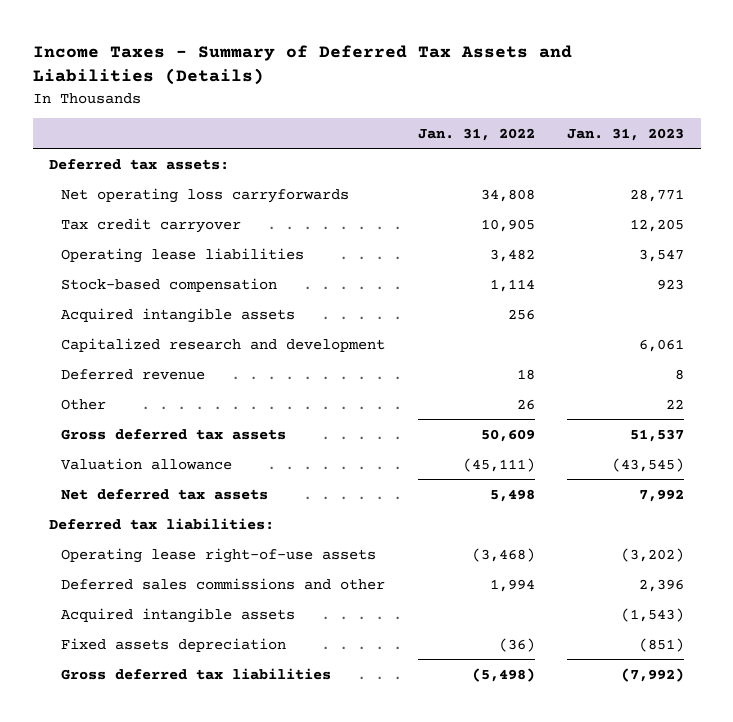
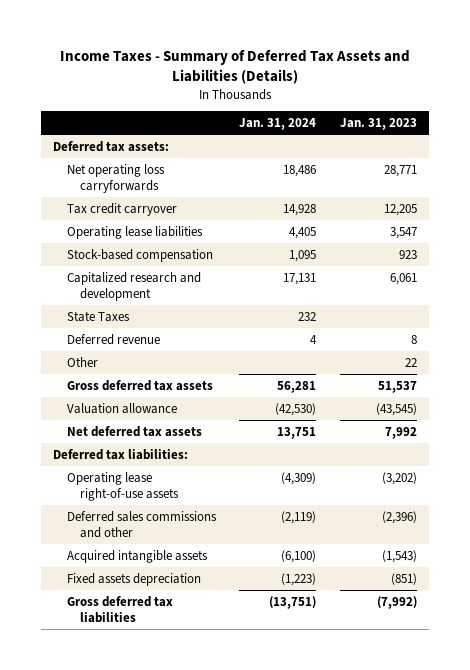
- | Jan. 31, 2022 | Jan. 31, 2023
+ | Jan. 31, 2024 | Jan. 31, 2023
- Acquired intangible assets | 256 |
+ State Taxes | 232 |
- Deferred sales commissions and other | 1,994 | 2,396
+ Deferred sales commissions and other | (2,119) | (2,396)

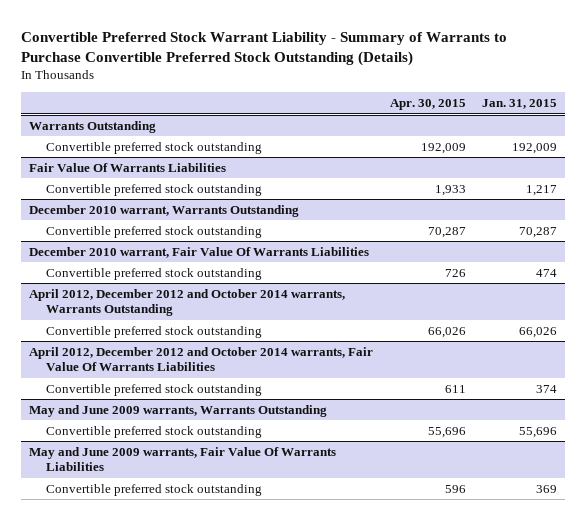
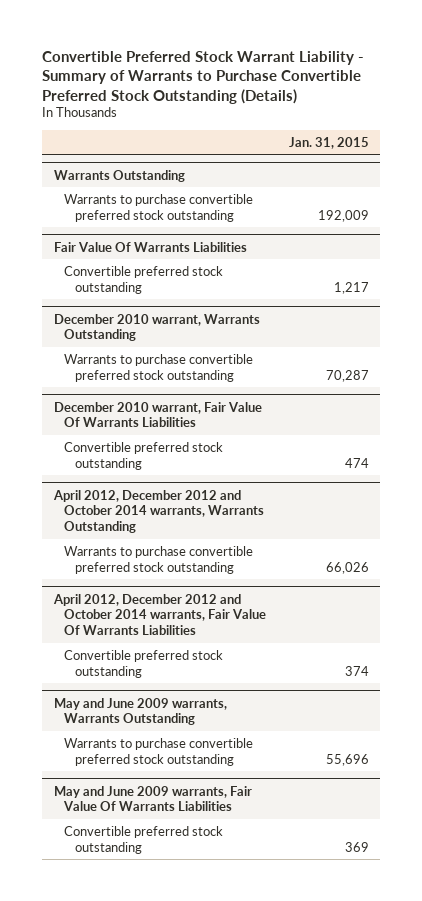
- | Apr. 30, 2015 | Jan. 31, 2015
+ | Jan. 31, 2015
@ Warrants Outstanding
- Convertible preferred stock outstanding | 192,009 | 192,009
+ Warrants to purchase convertible preferred stock outstanding | 192,009
@ December 2010 warrant, Warrants Outstanding
- Convertible preferred stock outstanding | 70,287 | 70,287
+ Warrants to purchase convertible preferred stock outstanding | 70,287
@ April 2012, December 2012 and October 2014 warrants, Warrants Outstanding
- Convertible preferred stock outstanding | 66,026 | 66,026
+ Warrants to purchase convertible preferred stock outstanding | 66,026
@ May and June 2009 warrants, Warrants Outstanding
- Convertible preferred stock outstanding | 55,696 | 55,696
+ Warrants to purchase convertible preferred stock outstanding | 55,696

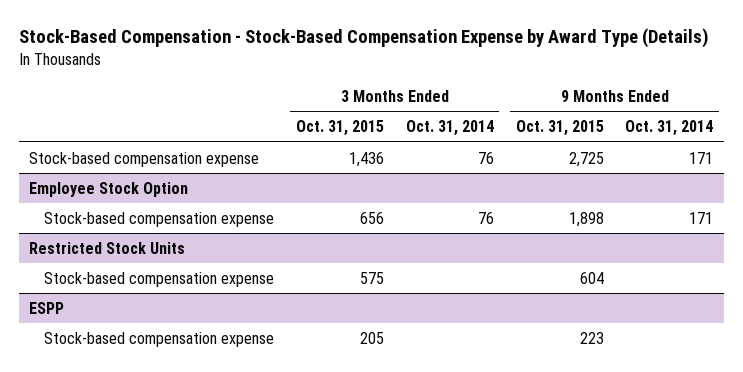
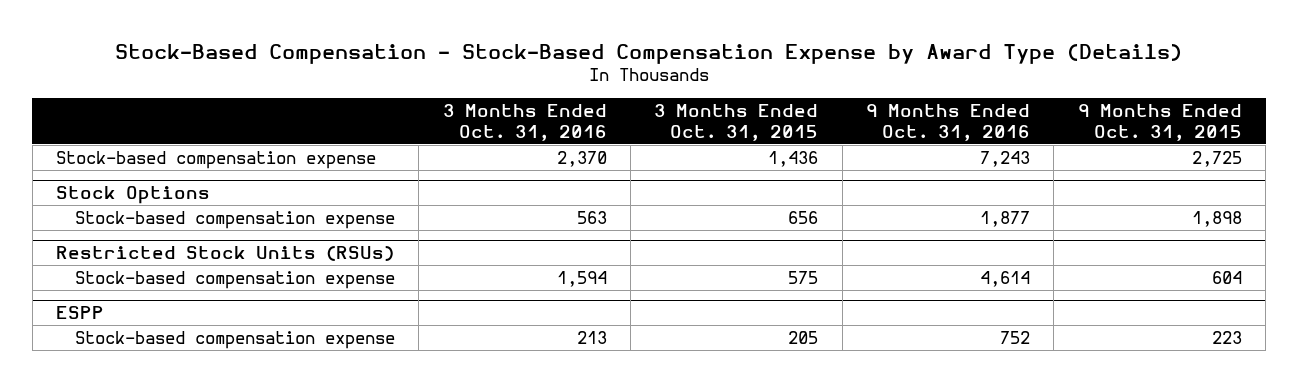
- | 3 Months Ended Oct. 31, 2015 | 3 Months Ended Oct. 31, 2014 | 9 Months Ended Oct. 31, 2015 | 9 Months Ended Oct. 31, 2014
+ | 3 Months Ended Oct. 31, 2016 | 3 Months Ended Oct. 31, 2015 | 9 Months Ended Oct. 31, 2016 | 9 Months Ended Oct. 31, 2015
- Employee Stock Option
+ Stock Options
- Restricted Stock Units
+ Restricted Stock Units (RSUs)

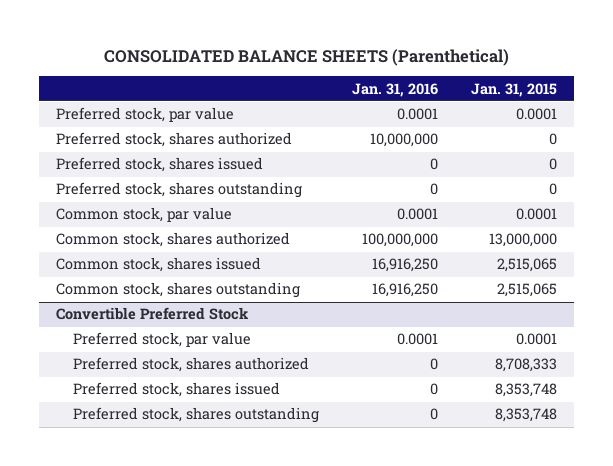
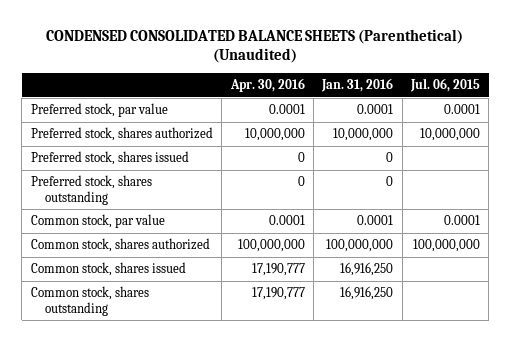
- CONSOLIDATED BALANCE SHEETS (Parenthetical)
+ CONDENSED CONSOLIDATED BALANCE SHEETS (Parenthetical) (Unaudited)
- | Jan. 31, 2016 | Jan. 31, 2015
+ | Apr. 30, 2016 | Jan. 31, 2016 | Jul. 06, 2015
- Convertible Preferred Stock
- Preferred stock, par value | 0.0001 | 0.0001
- Preferred stock, shares authorized | 0 | 8,708,333
- Preferred stock, shares issued | 0 | 8,353,748
- Preferred stock, shares outstanding | 0 | 8,353,748

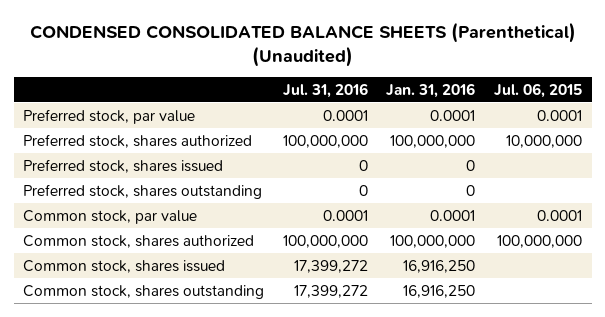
- | Apr. 30, 2016 | Jan. 31, 2016 | Jul. 06, 2015
+ | Jul. 31, 2016 | Jan. 31, 2016 | Jul. 06, 2015
- Preferred stock, shares authorized | 10,000,000 | 10,000,000 | 10,000,000
+ Preferred stock, shares authorized | 100,000,000 | 100,000,000 | 10,000,000

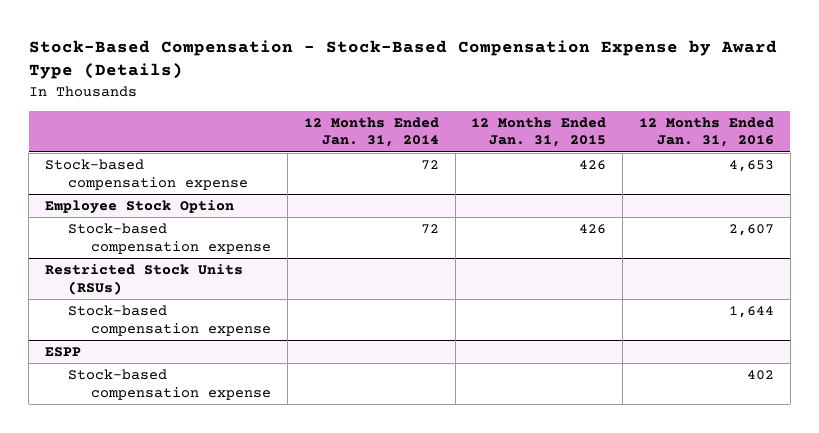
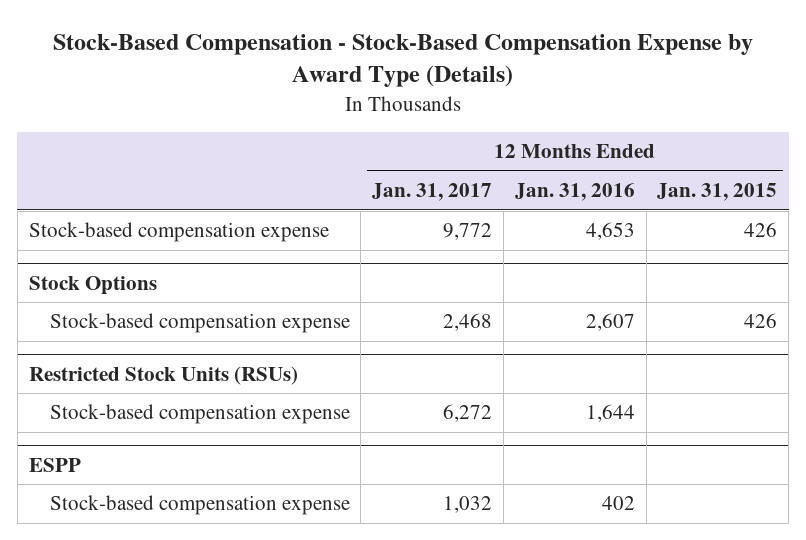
- | 12 Months Ended Jan. 31, 2014 | 12 Months Ended Jan. 31, 2015 | 12 Months Ended Jan. 31, 2016
+ | 12 Months Ended Jan. 31, 2017 | 12 Months Ended Jan. 31, 2016 | 12 Months Ended Jan. 31, 2015
- Employee Stock Option
+ Stock Options

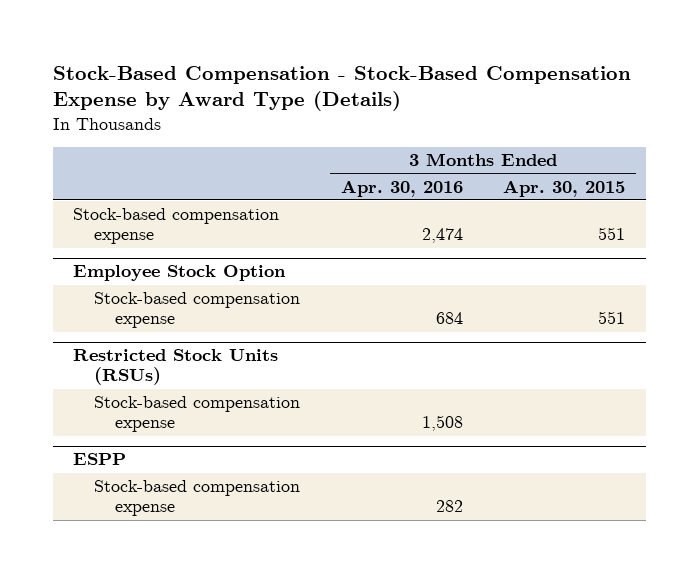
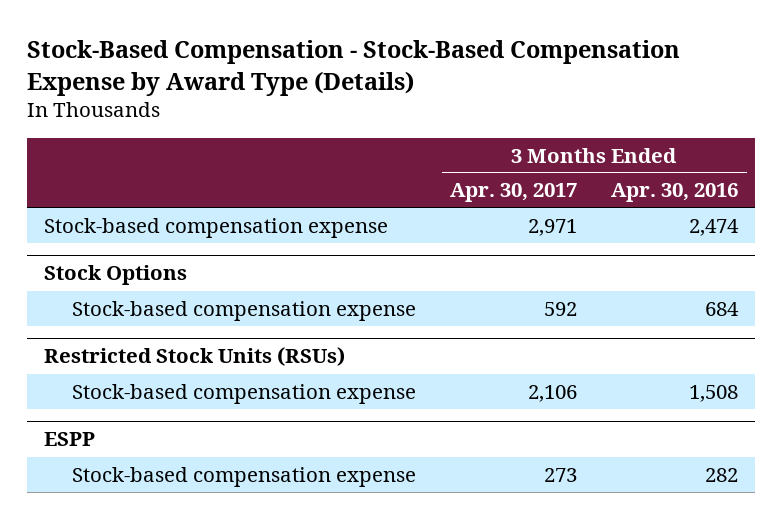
- | 3 Months Ended Apr. 30, 2016 | 3 Months Ended Apr. 30, 2015
+ | 3 Months Ended Apr. 30, 2017 | 3 Months Ended Apr. 30, 2016
- Employee Stock Option
+ Stock Options

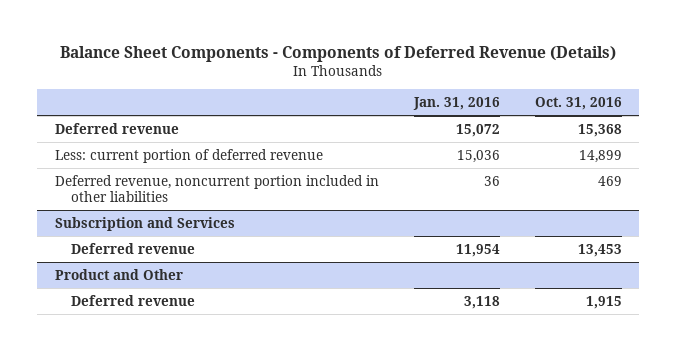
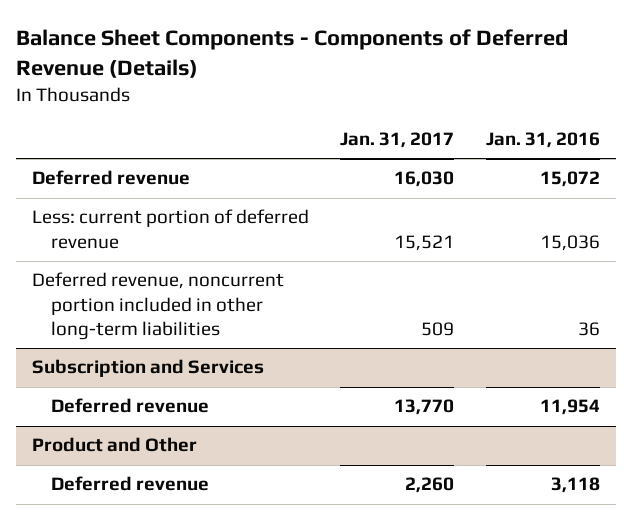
- | Jan. 31, 2016 | Oct. 31, 2016
+ | Jan. 31, 2017 | Jan. 31, 2016
- Deferred revenue, noncurrent portion included in other liabilities | 36 | 469
+ Deferred revenue, noncurrent portion included in other long-term liabilities | 509 | 36

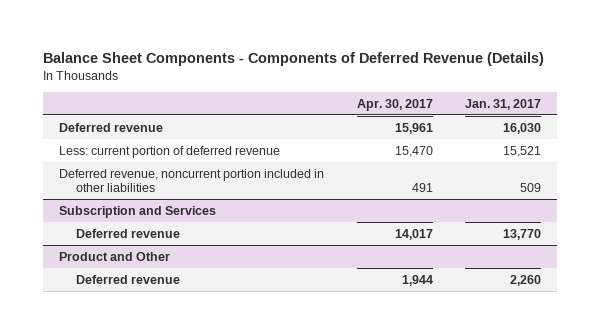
- | Jan. 31, 2017 | Jan. 31, 2016
+ | Apr. 30, 2017 | Jan. 31, 2017
- Deferred revenue, noncurrent portion included in other long-term liabilities | 509 | 36
+ Deferred revenue, noncurrent portion included in other liabilities | 491 | 509

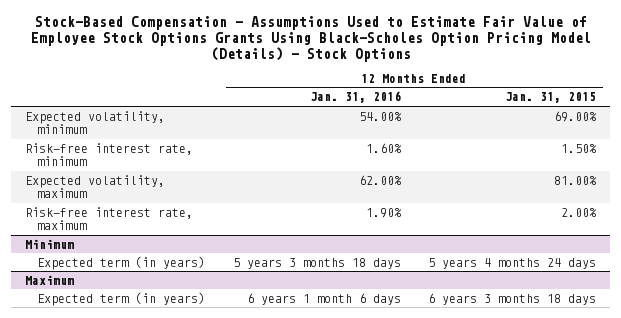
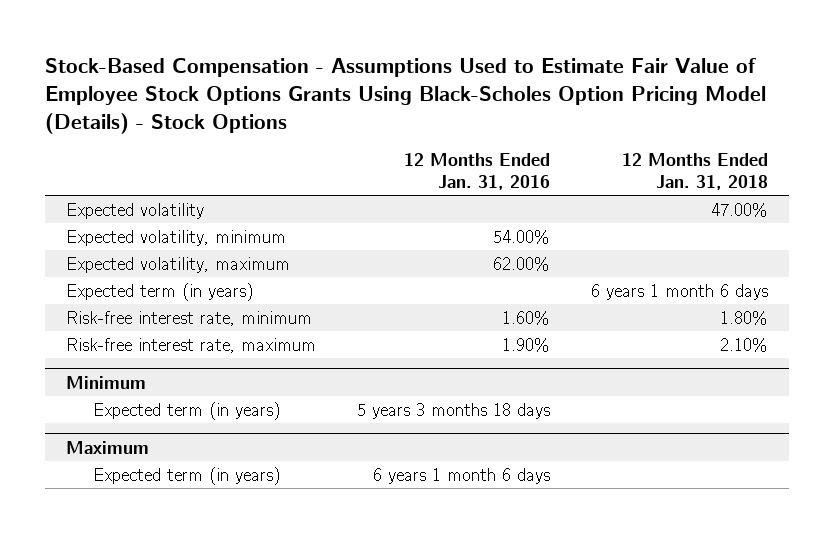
- | 12 Months Ended Jan. 31, 2016 | 12 Months Ended Jan. 31, 2015
+ | 12 Months Ended Jan. 31, 2016 | 12 Months Ended Jan. 31, 2018
+ Expected volatility | | 47.00%
+ Expected term (in years) | | 6 years 1 month 6 days
moved down: Risk-free interest rate, minimum | 1.60% | 1.80%

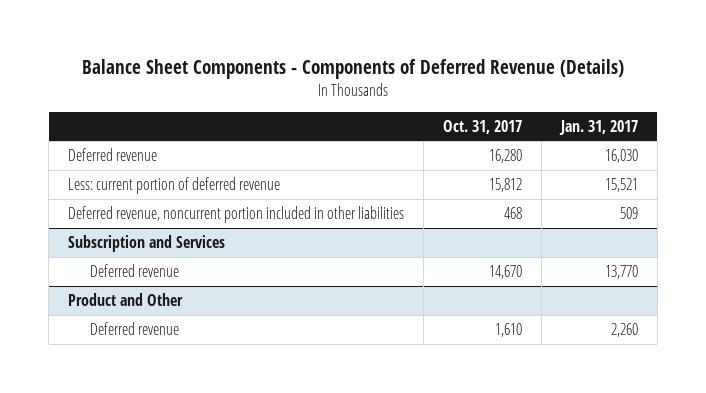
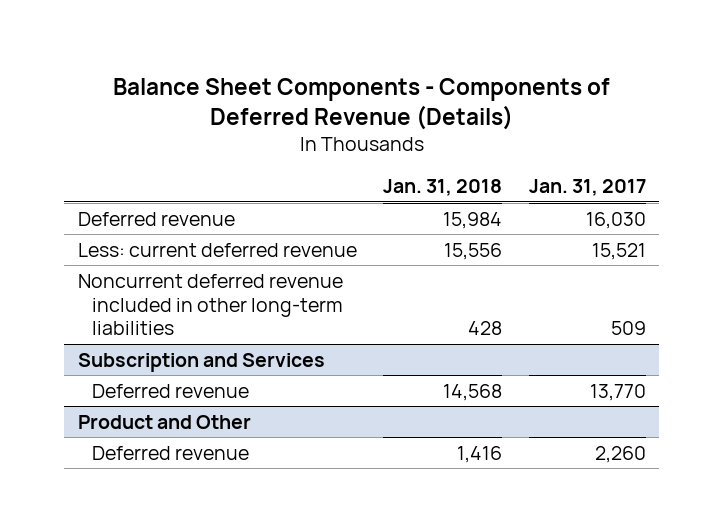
- | Oct. 31, 2017 | Jan. 31, 2017
+ | Jan. 31, 2018 | Jan. 31, 2017
- Less: current portion of deferred revenue | 15,812 | 15,521
- Deferred revenue, noncurrent portion included in other liabilities | 468 | 509
+ Less: current deferred revenue | 15,556 | 15,521
+ Noncurrent deferred revenue included in other long-term liabilities | 428 | 509

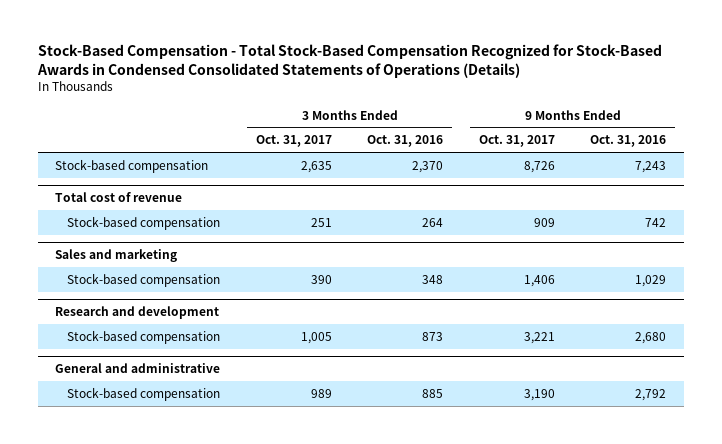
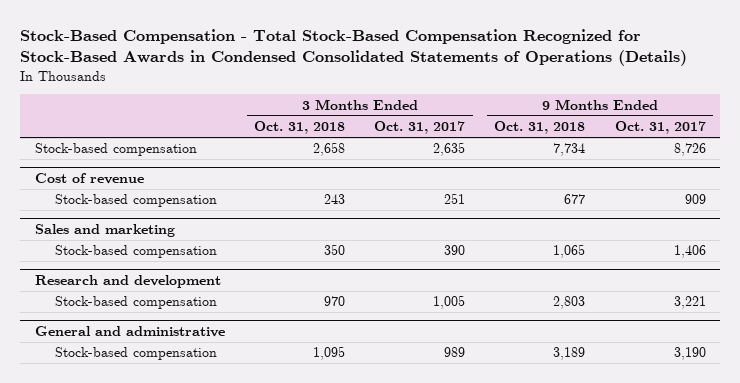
- | 3 Months Ended Oct. 31, 2017 | 3 Months Ended Oct. 31, 2016 | 9 Months Ended Oct. 31, 2017 | 9 Months Ended Oct. 31, 2016
+ | 3 Months Ended Oct. 31, 2018 | 3 Months Ended Oct. 31, 2017 | 9 Months Ended Oct. 31, 2018 | 9 Months Ended Oct. 31, 2017
- Total cost of revenue
+ Cost of revenue

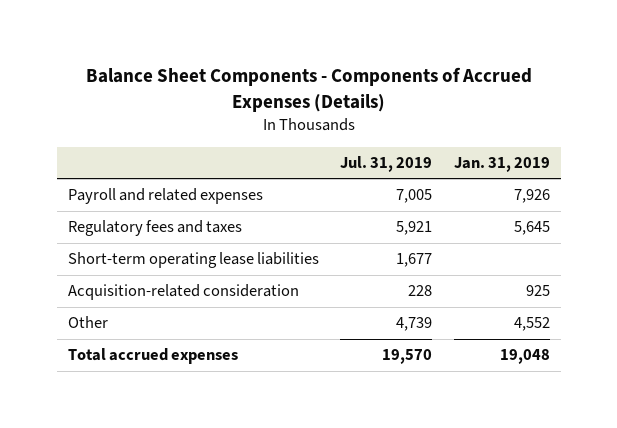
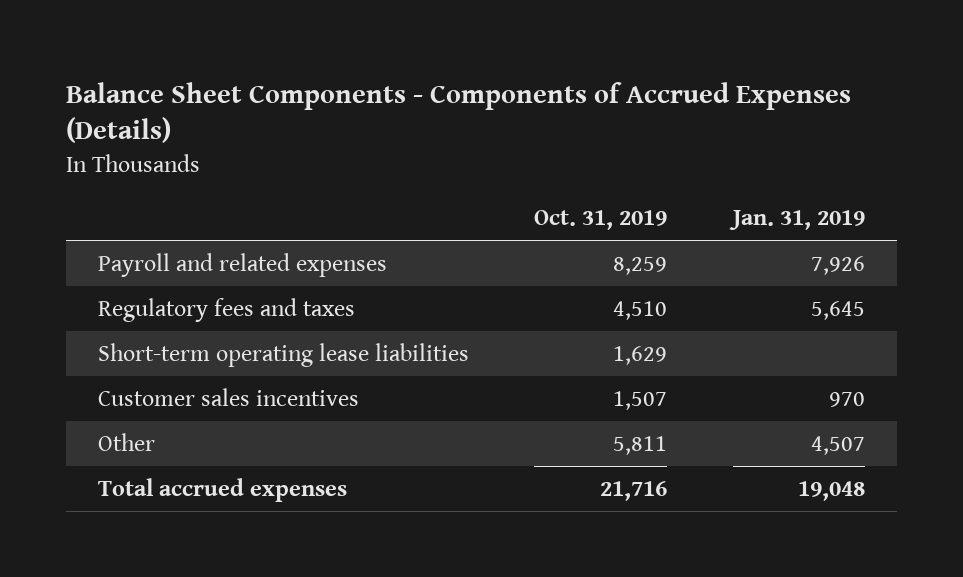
- | Jul. 31, 2019 | Jan. 31, 2019
+ | Oct. 31, 2019 | Jan. 31, 2019
- Acquisition-related consideration | 228 | 925
- Other | 4,739 | 4,552
+ Customer sales incentives | 1,507 | 970
+ Other | 5,811 | 4,507

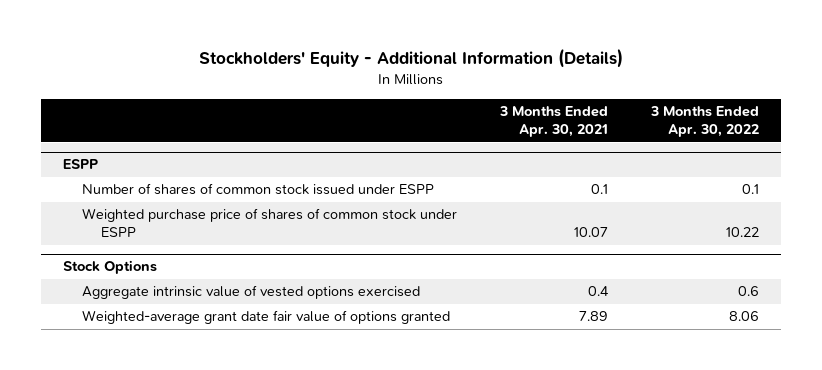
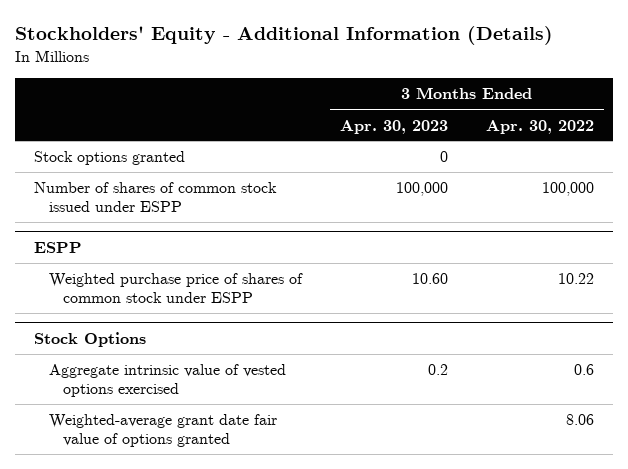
- | 3 Months Ended Apr. 30, 2021 | 3 Months Ended Apr. 30, 2022
+ | 3 Months Ended Apr. 30, 2023 | 3 Months Ended Apr. 30, 2022
+ Stock options granted | 0 |
+ Number of shares of common stock issued under ESPP | 100,000 | 100,000
@ ESPP
- Number of shares of common stock issued under ESPP | 0.1 | 0.1

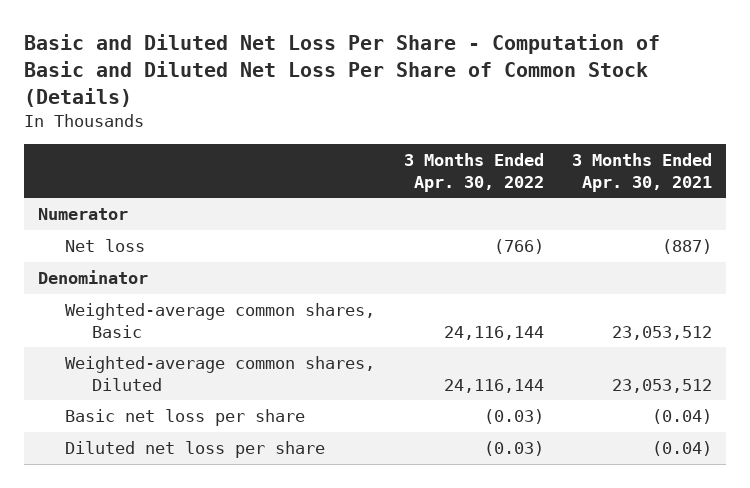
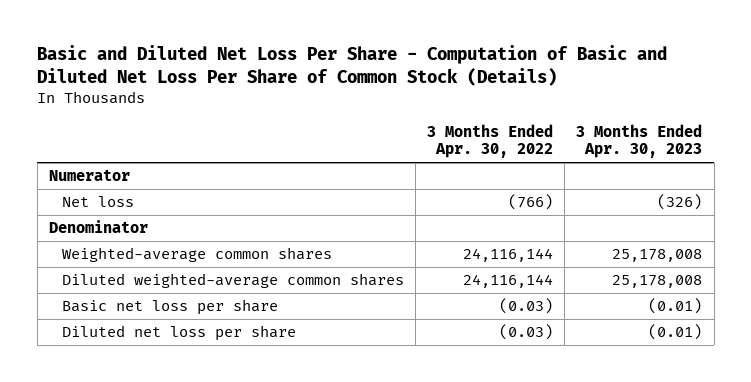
- | 3 Months Ended Apr. 30, 2022 | 3 Months Ended Apr. 30, 2021
+ | 3 Months Ended Apr. 30, 2022 | 3 Months Ended Apr. 30, 2023
- Weighted-average common shares, Basic | 24,116,144 | 23,053,512
- Weighted-average common shares, Diluted | 24,116,144 | 23,053,512
+ Weighted-average common shares | 24,116,144 | 25,178,008
+ Diluted weighted-average common shares | 24,116,144 | 25,178,008

